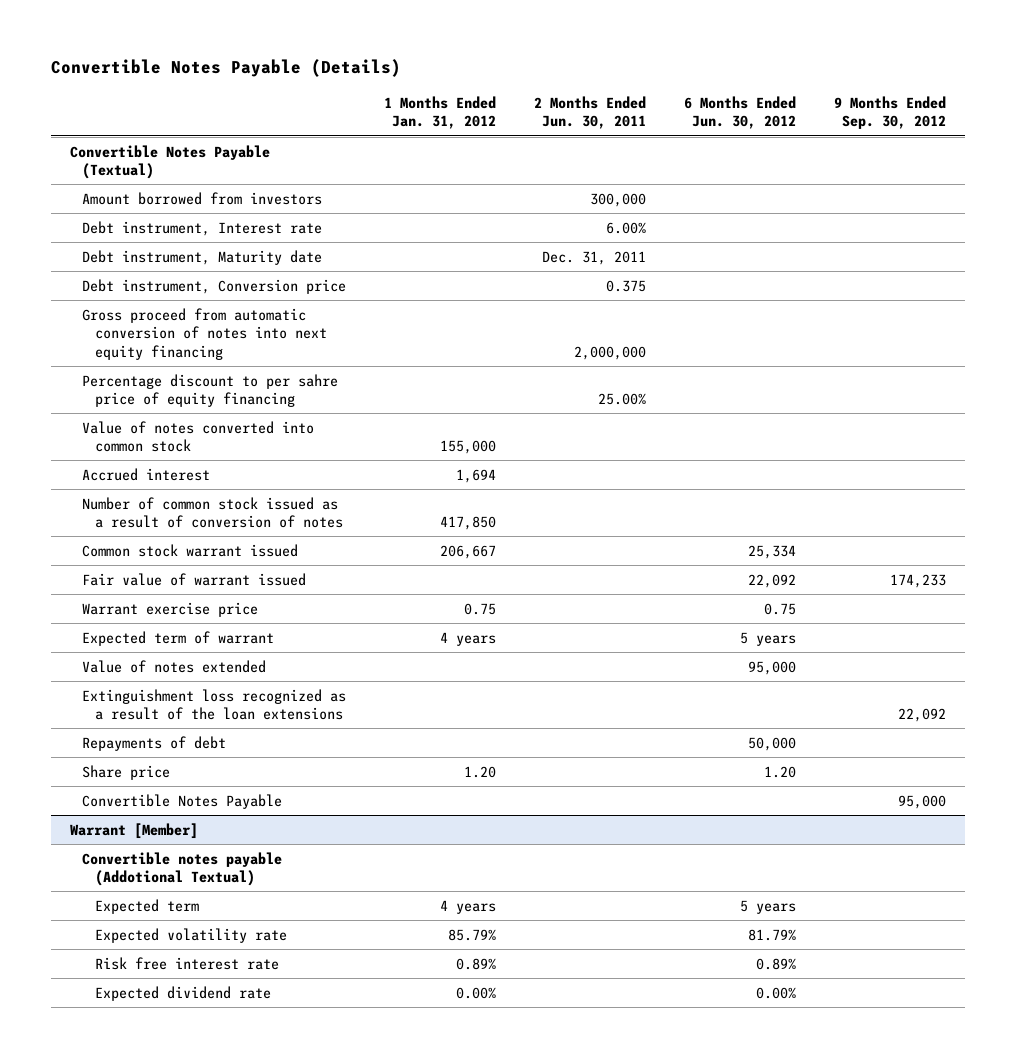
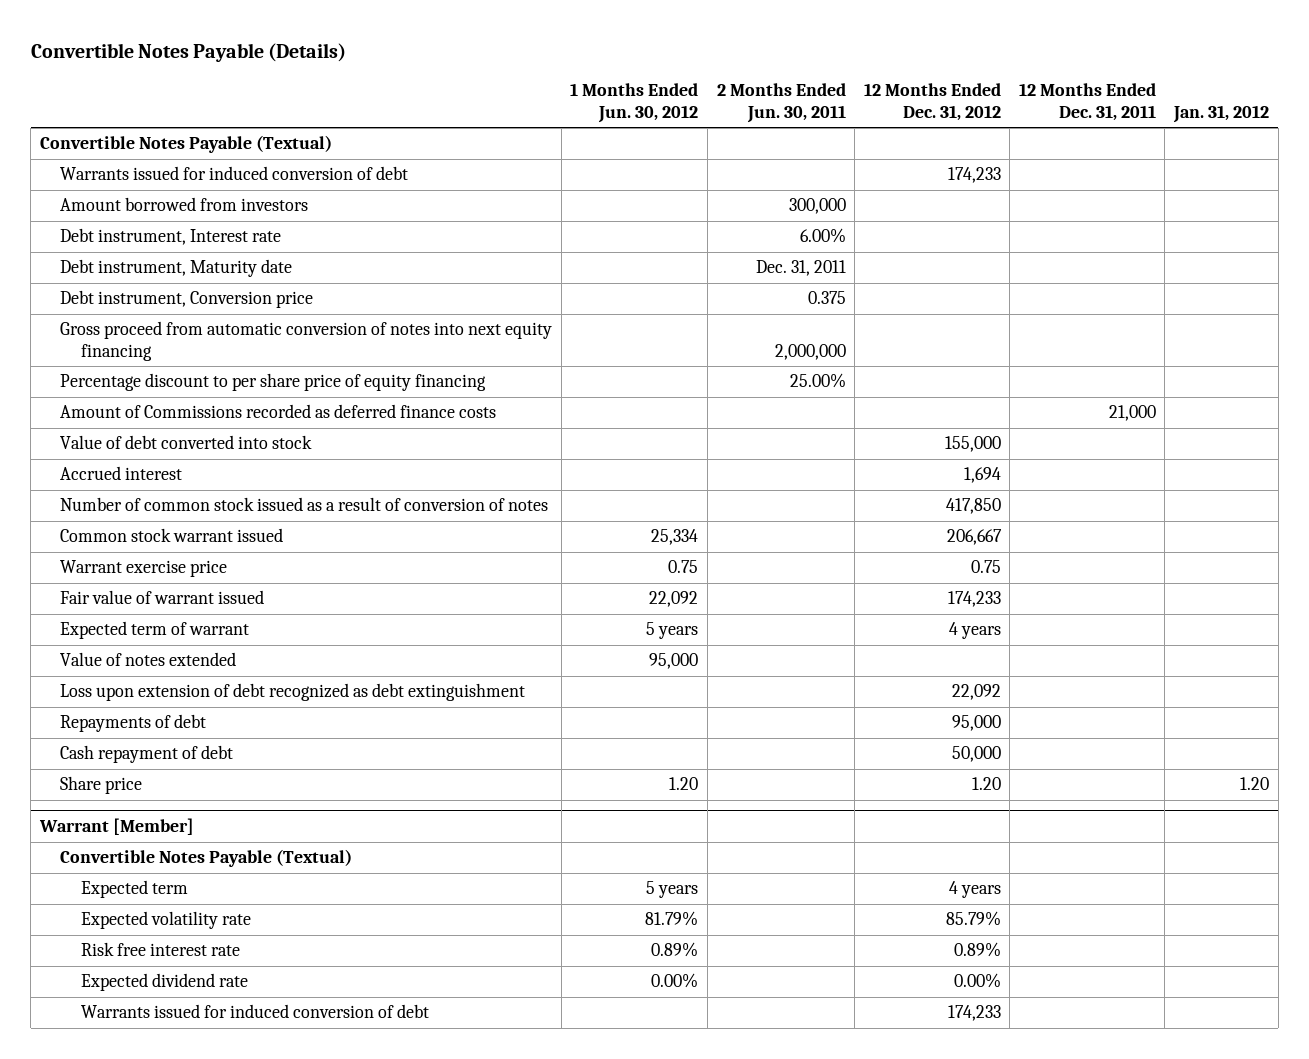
- | 1 Months Ended Jan. 31, 2012 | 2 Months Ended Jun. 30, 2011 | 6 Months Ended Jun. 30, 2012 | 9 Months Ended Sep. 30, 2012
+ | 1 Months Ended Jun. 30, 2012 | 2 Months Ended Jun. 30, 2011 | 12 Months Ended Dec. 31, 2012 | 12 Months Ended Dec. 31, 2011 | Jan. 31, 2012
+ Warrants issued for induced conversion of debt | | | 174,233 | |
- Percentage discount to per sahre price of equity financing | | 25.00% | |
- Value of notes converted into common stock | 155,000 | | |
+ Percentage discount to per share price of equity financing | | 25.00% | | |
+ Amount of Commissions recorded as deferred finance costs | | | | 21,000 |
+ Value of debt converted into stock | | | 155,000 | |
moved down: Fair value of warrant issued | 22,092 | | 174,233 | |
- Extinguishment loss recognized as a result of the loan extensions | | | | 22,092
+ Loss upon extension of debt recognized as debt extinguishment | | | 22,092 | |
+ Cash repayment of debt | | | 50,000 | |
- Convertible Notes Payable | | | | 95,000
@ Warrant [Member]
- Convertible notes payable (Addotional Textual)
+ Convertible Notes Payable (Textual)
+ Warrants issued for induced conversion of debt | | | 174,233 | |

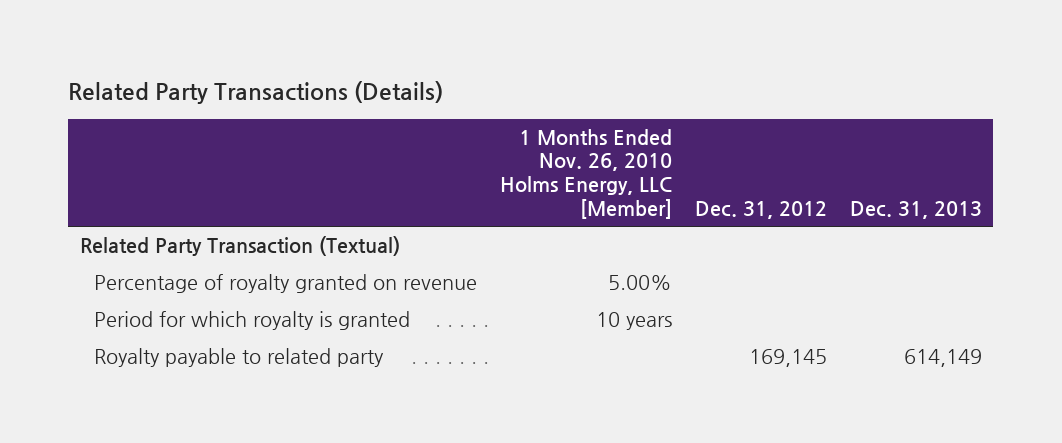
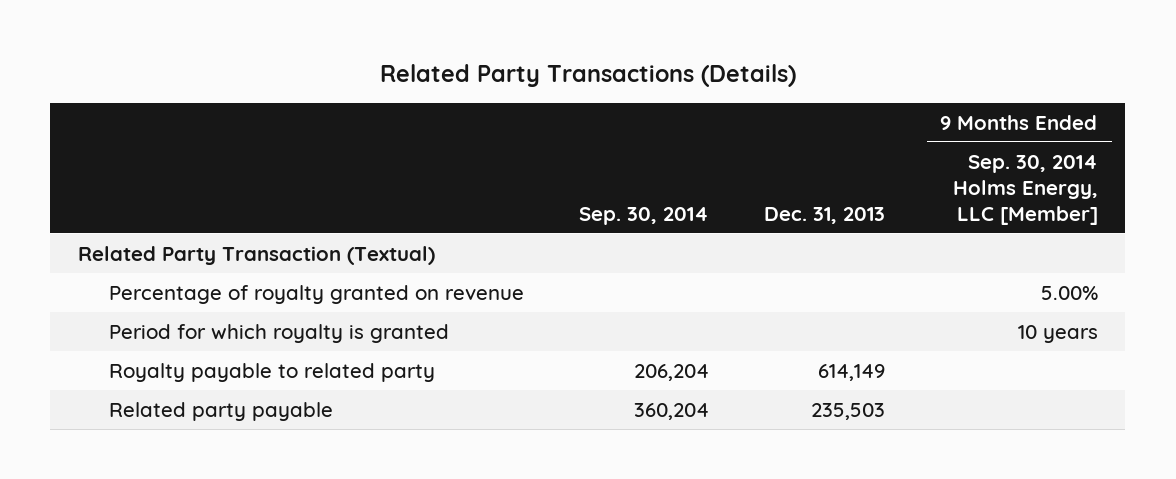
- | 1 Months Ended Nov. 26, 2010 Holms Energy, LLC [Member] | Dec. 31, 2012 | Dec. 31, 2013
+ | Sep. 30, 2014 | Dec. 31, 2013 | 9 Months Ended Sep. 30, 2014 Holms Energy, LLC [Member]
+ Related party payable | 360,204 | 235,503 |

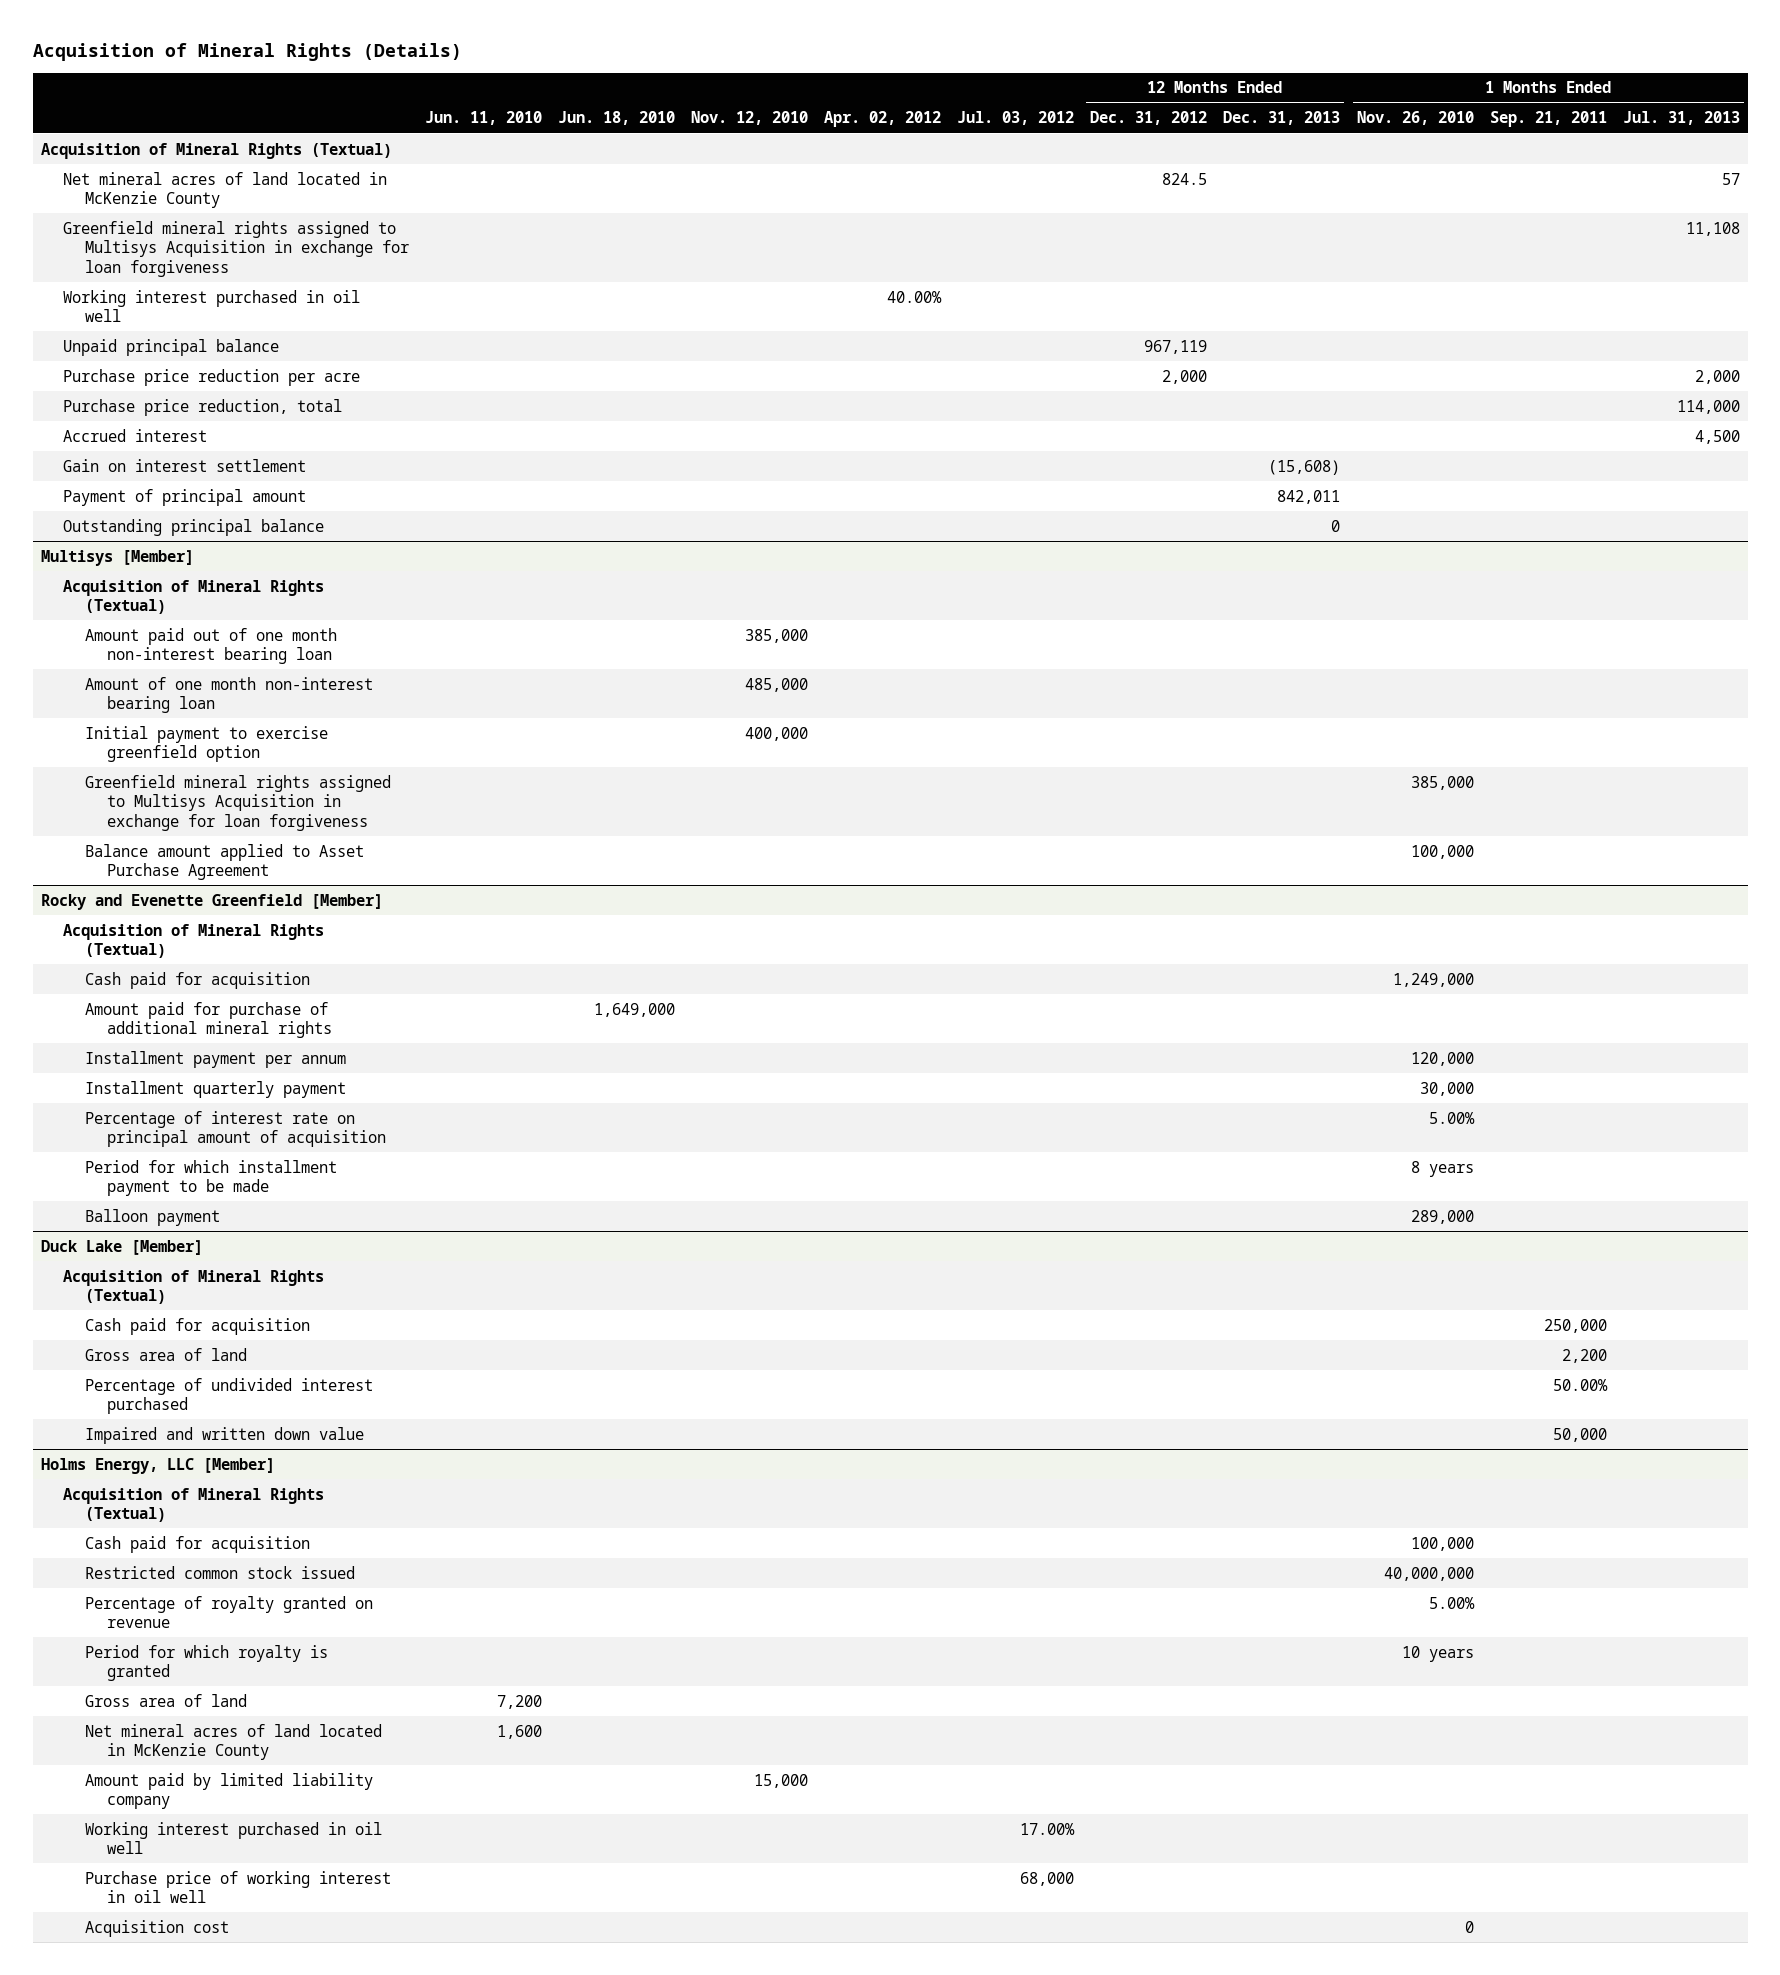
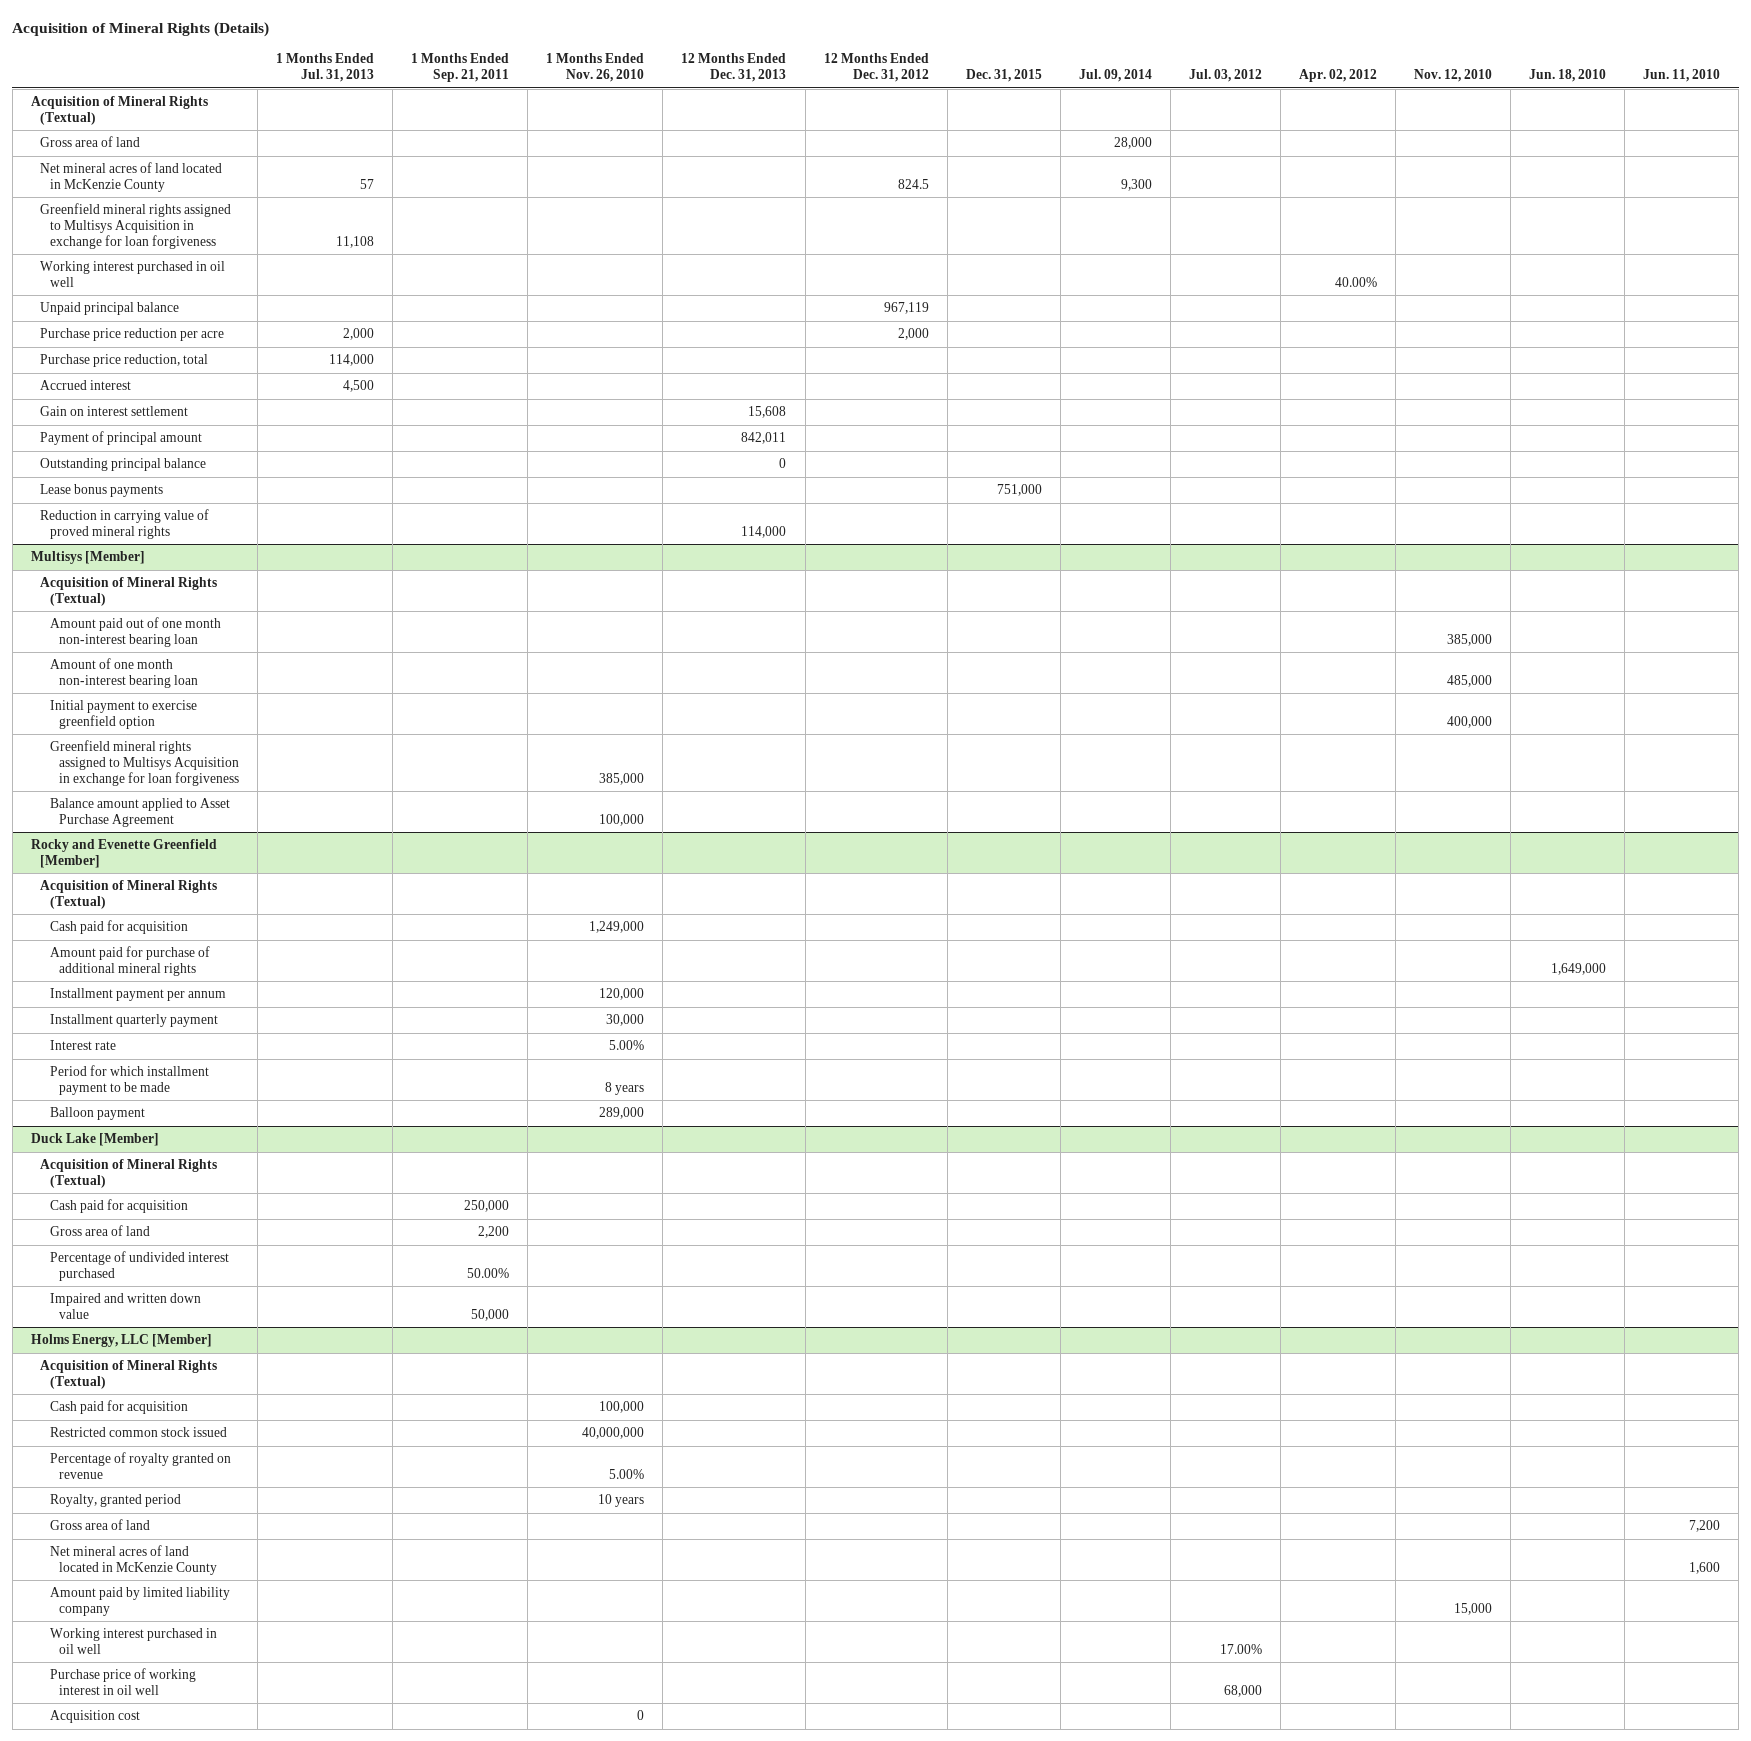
- | Jun. 11, 2010 | Jun. 18, 2010 | Nov. 12, 2010 | Apr. 02, 2012 | Jul. 03, 2012 | 12 Months Ended Dec. 31, 2012 | 12 Months Ended Dec. 31, 2013 | 1 Months Ended Nov. 26, 2010 | 1 Months Ended Sep. 21, 2011 | 1 Months Ended Jul. 31, 2013
+ | 1 Months Ended Jul. 31, 2013 | 1 Months Ended Sep. 21, 2011 | 1 Months Ended Nov. 26, 2010 | 12 Months Ended Dec. 31, 2013 | 12 Months Ended Dec. 31, 2012 | Dec. 31, 2015 | Jul. 09, 2014 | Jul. 03, 2012 | Apr. 02, 2012 | Nov. 12, 2010 | Jun. 18, 2010 | Jun. 11, 2010
+ Gross area of land | | | | | | | 28,000 | | | | |
- Gain on interest settlement | | | | | | | (15,608) | | |
+ Gain on interest settlement | | | | 15,608 | | | | | | | |
+ Lease bonus payments | | | | | | 751,000 | | | | | |
+ Reduction in carrying value of proved mineral rights | | | | 114,000 | | | | | | | |
@ Rocky and Evenette Greenfield [Member]
- Percentage of interest rate on principal amount of acquisition | | | | | | | | 5.00% | |
+ Interest rate | | | 5.00% | | | | | | | | |
@ Holms Energy, LLC [Member]
- Period for which royalty is granted | | | | | | | | 10 years | |
+ Royalty, granted period | | | 10 years | | | | | | | | |

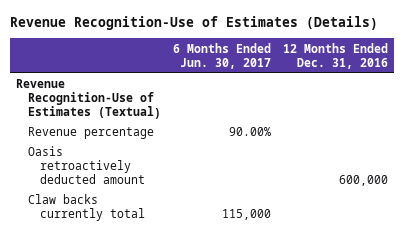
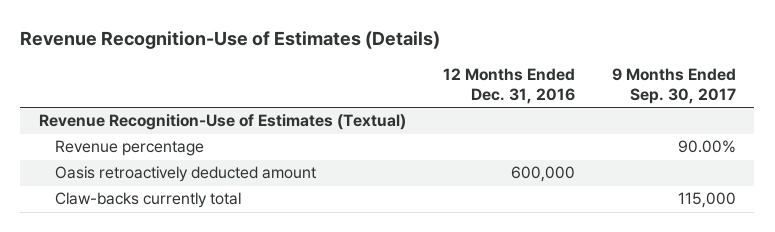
- | 6 Months Ended Jun. 30, 2017 | 12 Months Ended Dec. 31, 2016
+ | 12 Months Ended Dec. 31, 2016 | 9 Months Ended Sep. 30, 2017
- Claw backs currently total | 115,000 |
+ Claw-backs currently total | | 115,000

